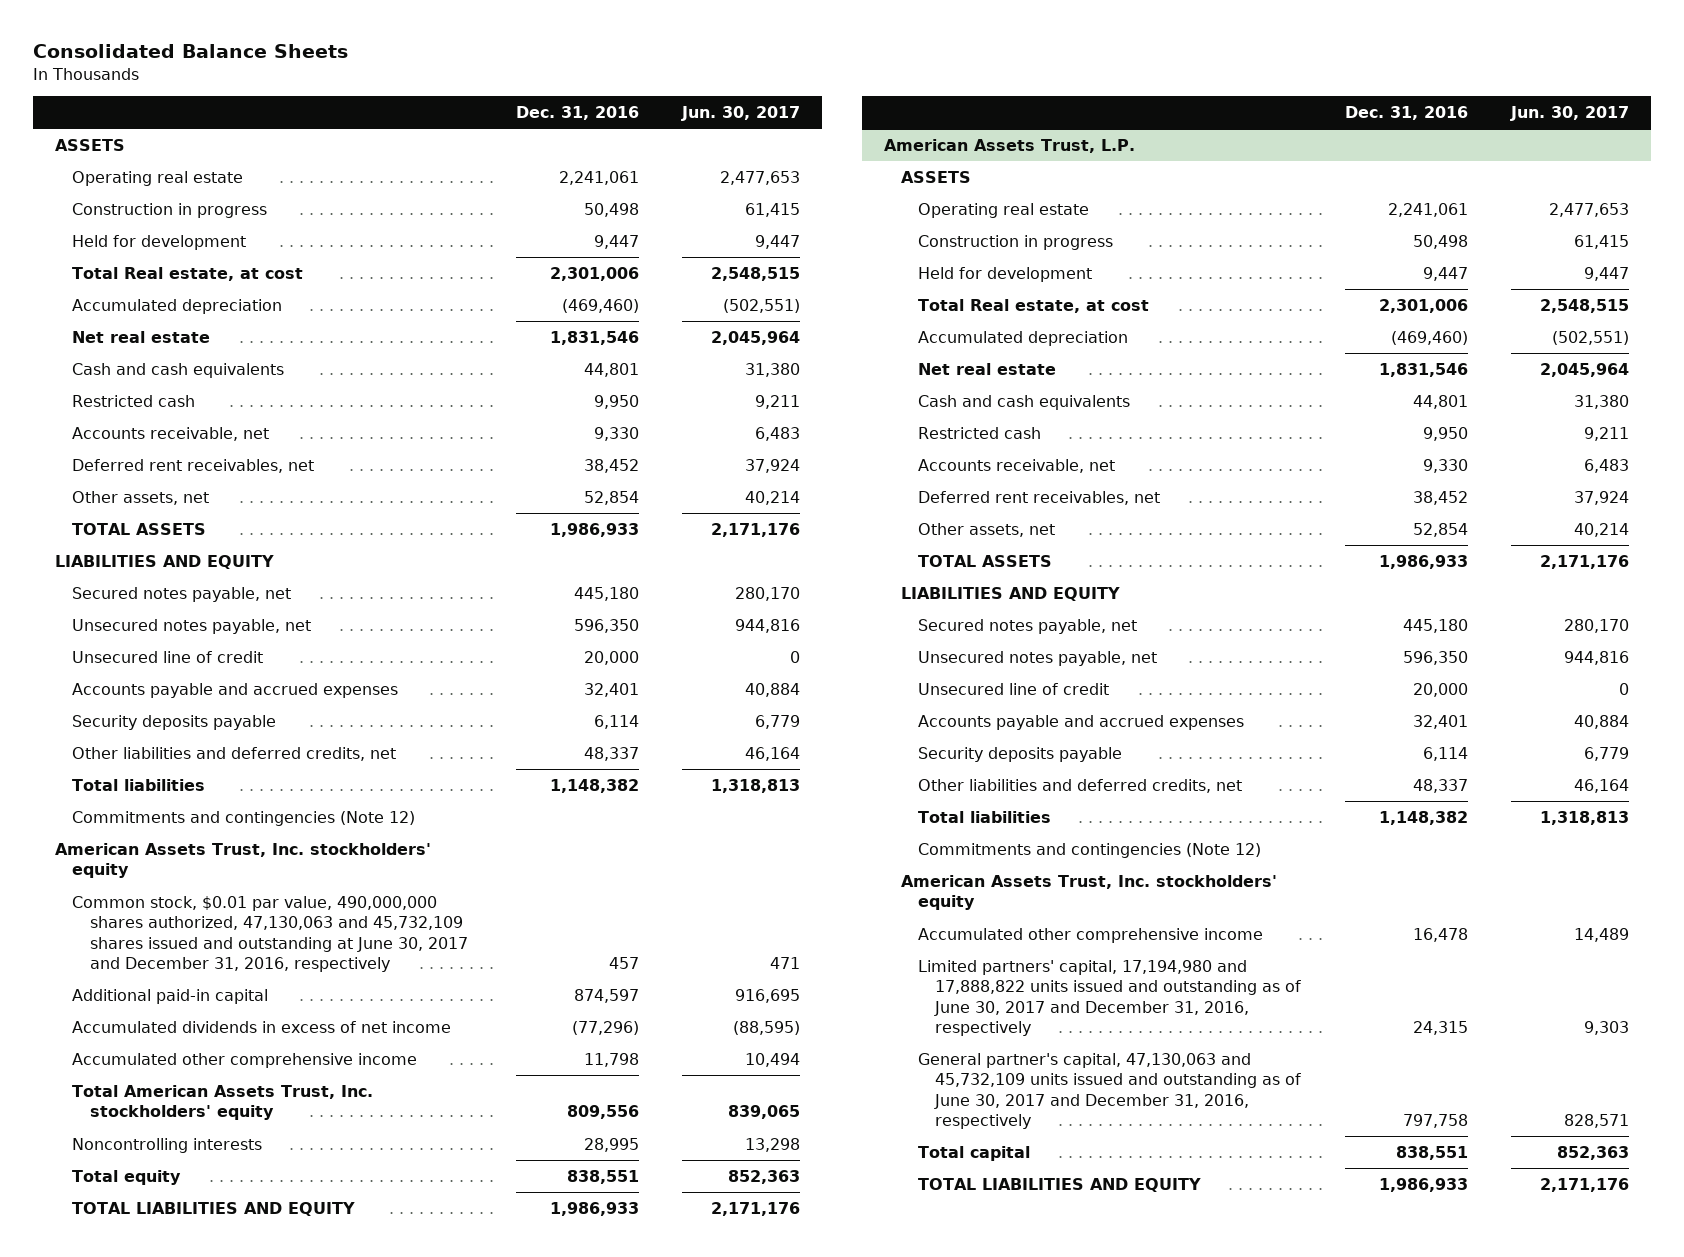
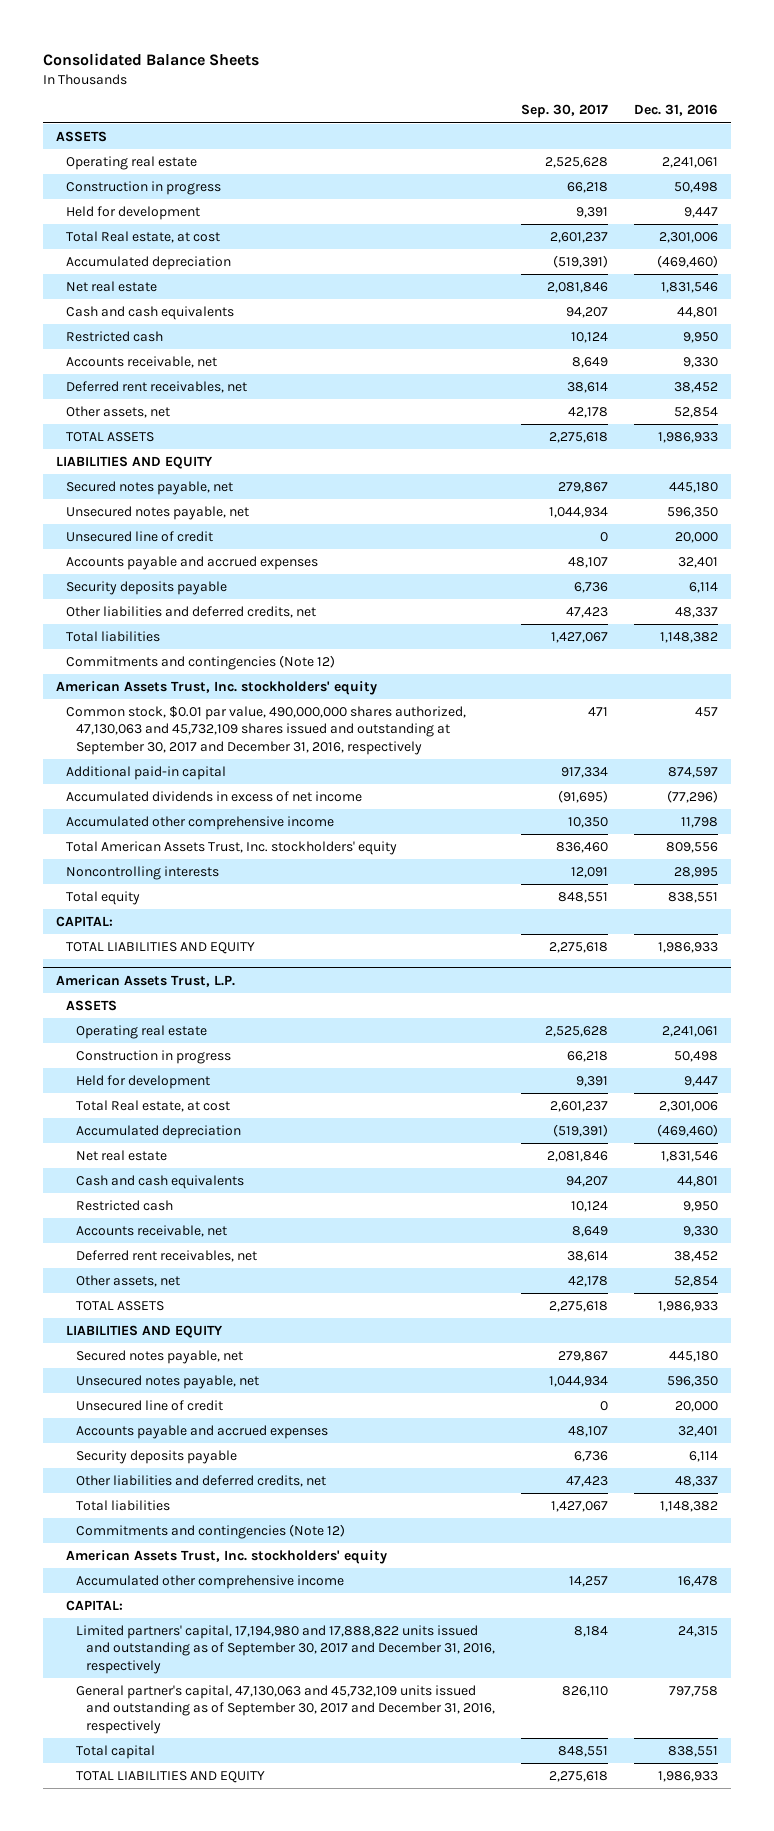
- | Dec. 31, 2016 | Jun. 30, 2017
+ | Sep. 30, 2017 | Dec. 31, 2016
- Common stock, $0.01 par value, 490,000,000 shares authorized, 47,130,063 and 45,732,109 shares issued and outstanding at June 30, 2017 and December 31, 2016, respectively | 457 | 471
+ Common stock, $0.01 par value, 490,000,000 shares authorized, 47,130,063 and 45,732,109 shares issued and outstanding at September 30, 2017 and December 31, 2016, respectively | 471 | 457
+ CAPITAL:
@ American Assets Trust, L.P.
- Limited partners' capital, 17,194,980 and 17,888,822 units issued and outstanding as of June 30, 2017 and December 31, 2016, respectively | 24,315 | 9,303
- General partner's capital, 47,130,063 and 45,732,109 units issued and outstanding as of June 30, 2017 and December 31, 2016, respectively | 797,758 | 828,571
+ CAPITAL:
+ Limited partners' capital, 17,194,980 and 17,888,822 units issued and outstanding as of September 30, 2017 and December 31, 2016, respectively | 8,184 | 24,315
+ General partner's capital, 47,130,063 and 45,732,109 units issued and outstanding as of September 30, 2017 and December 31, 2016, respectively | 826,110 | 797,758

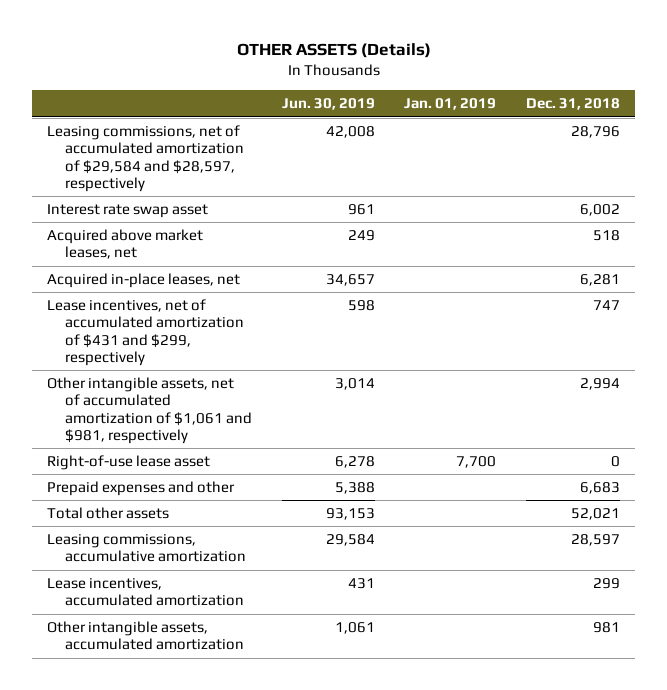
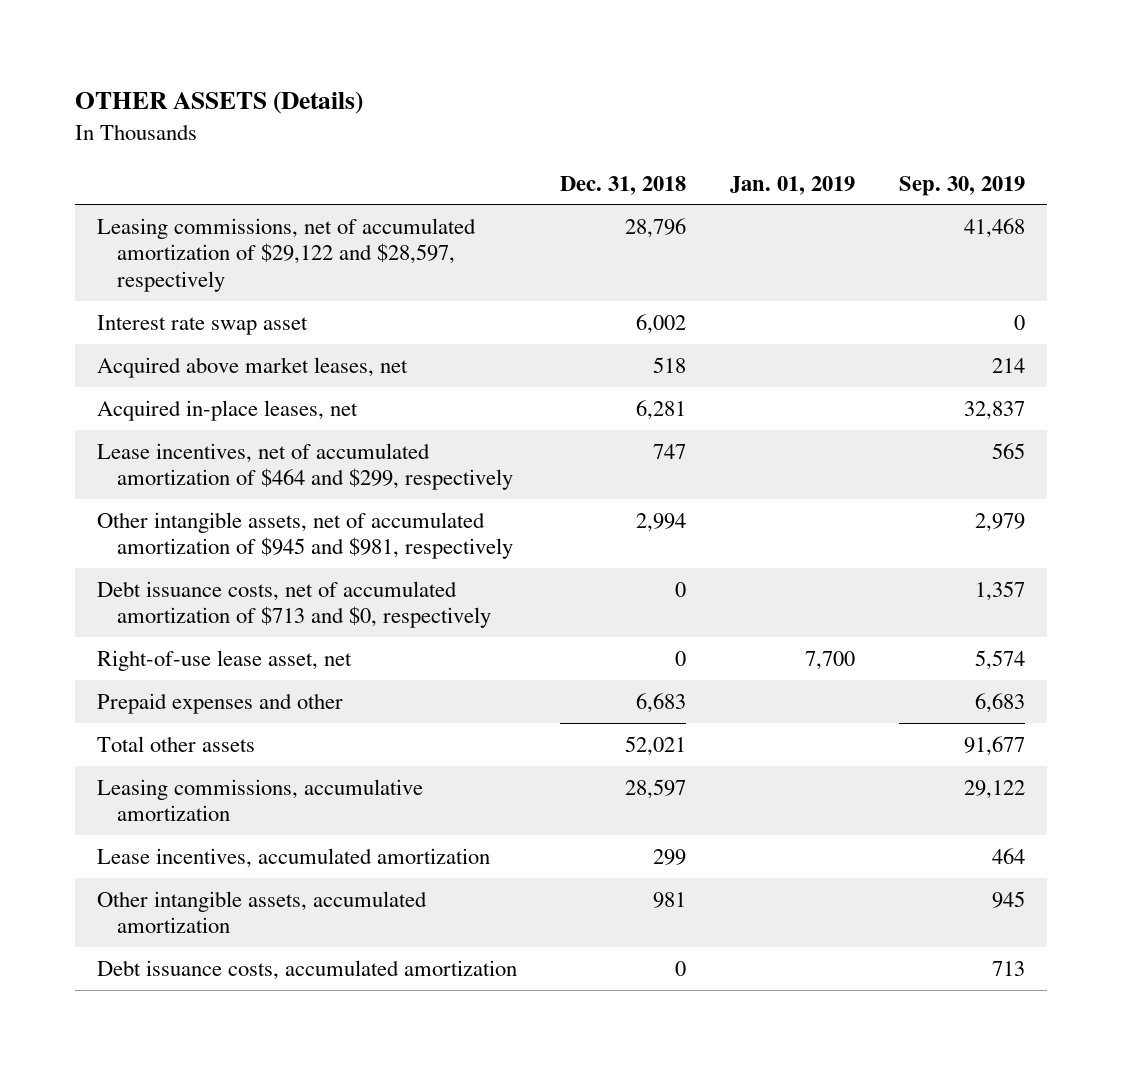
- | Jun. 30, 2019 | Jan. 01, 2019 | Dec. 31, 2018
+ | Dec. 31, 2018 | Jan. 01, 2019 | Sep. 30, 2019
- Leasing commissions, net of accumulated amortization of $29,584 and $28,597, respectively | 42,008 | | 28,796
+ Leasing commissions, net of accumulated amortization of $29,122 and $28,597, respectively | 28,796 | | 41,468
- Lease incentives, net of accumulated amortization of $431 and $299, respectively | 598 | | 747
- Other intangible assets, net of accumulated amortization of $1,061 and $981, respectively | 3,014 | | 2,994
- Right-of-use lease asset | 6,278 | 7,700 | 0
+ Lease incentives, net of accumulated amortization of $464 and $299, respectively | 747 | | 565
+ Other intangible assets, net of accumulated amortization of $945 and $981, respectively | 2,994 | | 2,979
+ Debt issuance costs, net of accumulated amortization of $713 and $0, respectively | 0 | | 1,357
+ Right-of-use lease asset, net | 0 | 7,700 | 5,574
+ Debt issuance costs, accumulated amortization | 0 | | 713

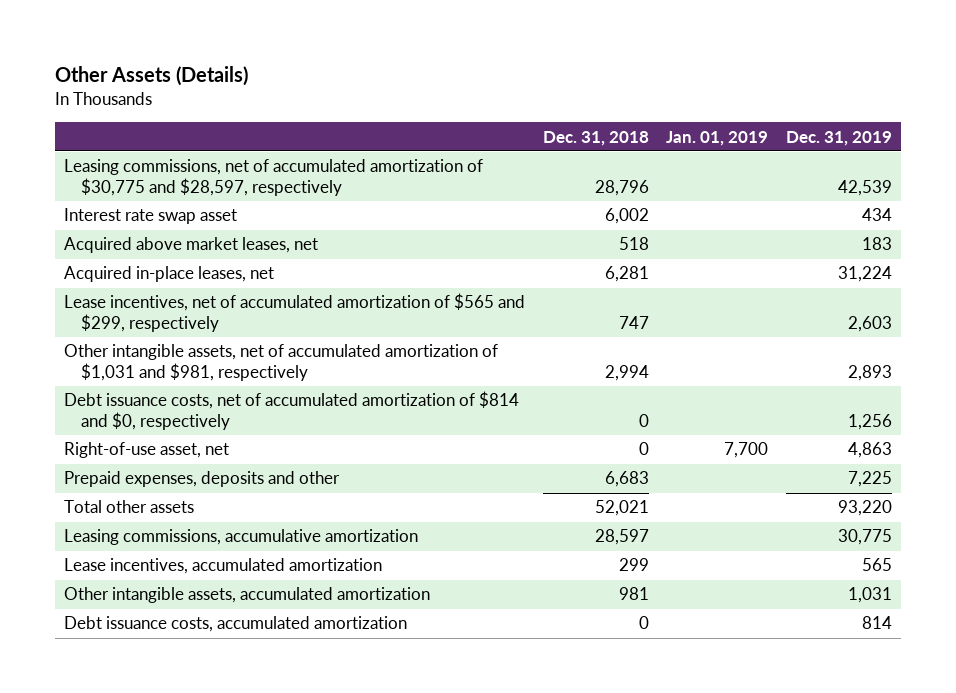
- OTHER ASSETS (Details)
+ Other Assets (Details)
- | Dec. 31, 2018 | Jan. 01, 2019 | Sep. 30, 2019
+ | Dec. 31, 2018 | Jan. 01, 2019 | Dec. 31, 2019
- Leasing commissions, net of accumulated amortization of $29,122 and $28,597, respectively | 28,796 | | 41,468
+ Leasing commissions, net of accumulated amortization of $30,775 and $28,597, respectively | 28,796 | | 42,539
- Lease incentives, net of accumulated amortization of $464 and $299, respectively | 747 | | 565
- Other intangible assets, net of accumulated amortization of $945 and $981, respectively | 2,994 | | 2,979
- Debt issuance costs, net of accumulated amortization of $713 and $0, respectively | 0 | | 1,357
- Right-of-use lease asset, net | 0 | 7,700 | 5,574
- Prepaid expenses and other | 6,683 | | 6,683
+ Lease incentives, net of accumulated amortization of $565 and $299, respectively | 747 | | 2,603
+ Other intangible assets, net of accumulated amortization of $1,031 and $981, respectively | 2,994 | | 2,893
+ Debt issuance costs, net of accumulated amortization of $814 and $0, respectively | 0 | | 1,256
+ Right-of-use asset, net | 0 | 7,700 | 4,863
+ Prepaid expenses, deposits and other | 6,683 | | 7,225

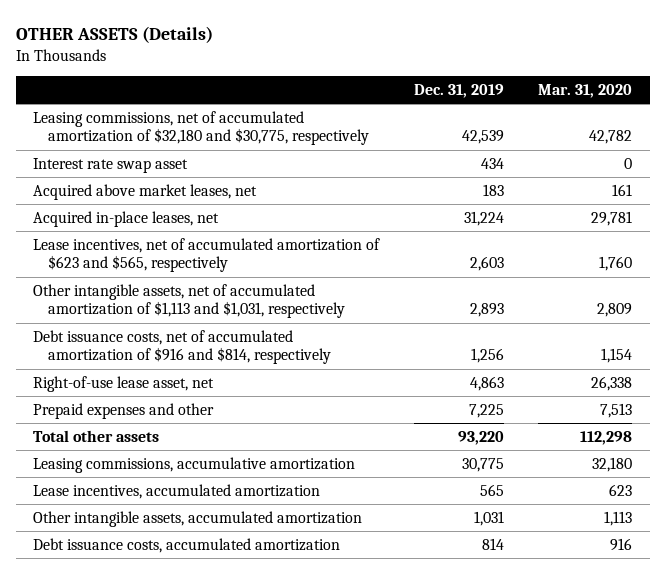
- Other Assets (Details)
+ OTHER ASSETS (Details)
- | Dec. 31, 2018 | Jan. 01, 2019 | Dec. 31, 2019
+ | Dec. 31, 2019 | Mar. 31, 2020
- Leasing commissions, net of accumulated amortization of $30,775 and $28,597, respectively | 28,796 | | 42,539
+ Leasing commissions, net of accumulated amortization of $32,180 and $30,775, respectively | 42,539 | 42,782
- Lease incentives, net of accumulated amortization of $565 and $299, respectively | 747 | | 2,603
- Other intangible assets, net of accumulated amortization of $1,031 and $981, respectively | 2,994 | | 2,893
- Debt issuance costs, net of accumulated amortization of $814 and $0, respectively | 0 | | 1,256
- Right-of-use asset, net | 0 | 7,700 | 4,863
- Prepaid expenses, deposits and other | 6,683 | | 7,225
+ Lease incentives, net of accumulated amortization of $623 and $565, respectively | 2,603 | 1,760
+ Other intangible assets, net of accumulated amortization of $1,113 and $1,031, respectively | 2,893 | 2,809
+ Debt issuance costs, net of accumulated amortization of $916 and $814, respectively | 1,256 | 1,154
+ Right-of-use lease asset, net | 4,863 | 26,338
+ Prepaid expenses and other | 7,225 | 7,513

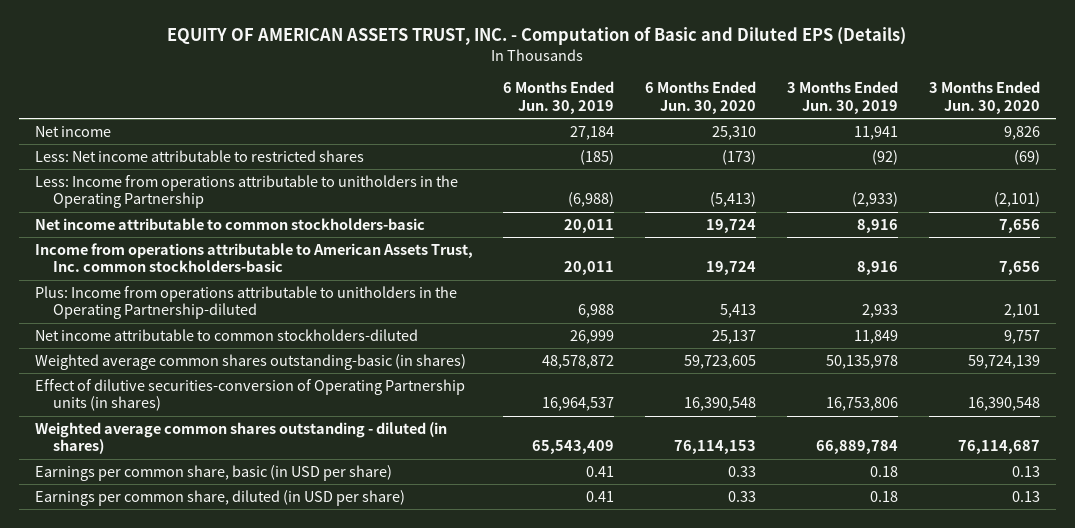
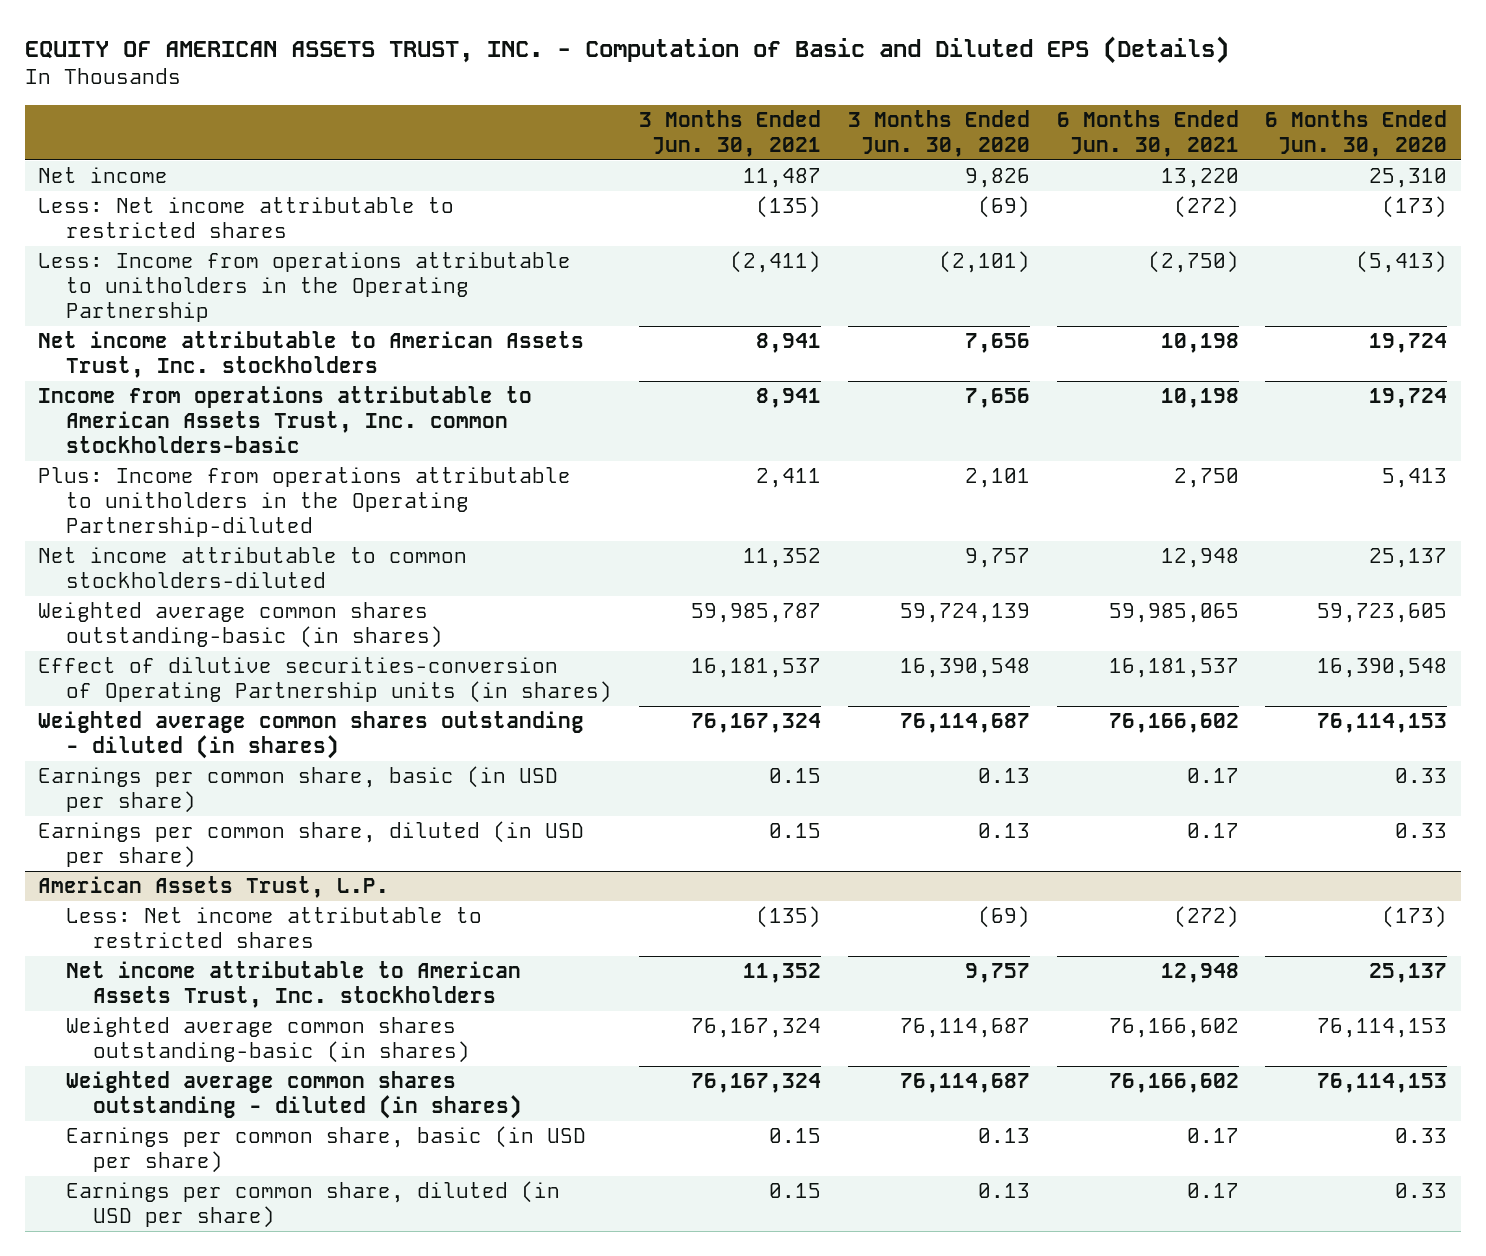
- | 6 Months Ended Jun. 30, 2019 | 6 Months Ended Jun. 30, 2020 | 3 Months Ended Jun. 30, 2019 | 3 Months Ended Jun. 30, 2020
+ | 3 Months Ended Jun. 30, 2021 | 3 Months Ended Jun. 30, 2020 | 6 Months Ended Jun. 30, 2021 | 6 Months Ended Jun. 30, 2020
- Net income attributable to common stockholders-basic | 20,011 | 19,724 | 8,916 | 7,656
+ Net income attributable to American Assets Trust, Inc. stockholders | 8,941 | 7,656 | 10,198 | 19,724
+ American Assets Trust, L.P.
+ Less: Net income attributable to restricted shares | (135) | (69) | (272) | (173)
+ Net income attributable to American Assets Trust, Inc. stockholders | 11,352 | 9,757 | 12,948 | 25,137
+ Weighted average common shares outstanding-basic (in shares) | 76,167,324 | 76,114,687 | 76,166,602 | 76,114,153
+ Weighted average common shares outstanding - diluted (in shares) | 76,167,324 | 76,114,687 | 76,166,602 | 76,114,153
+ Earnings per common share, basic (in USD per share) | 0.15 | 0.13 | 0.17 | 0.33
+ Earnings per common share, diluted (in USD per share) | 0.15 | 0.13 | 0.17 | 0.33

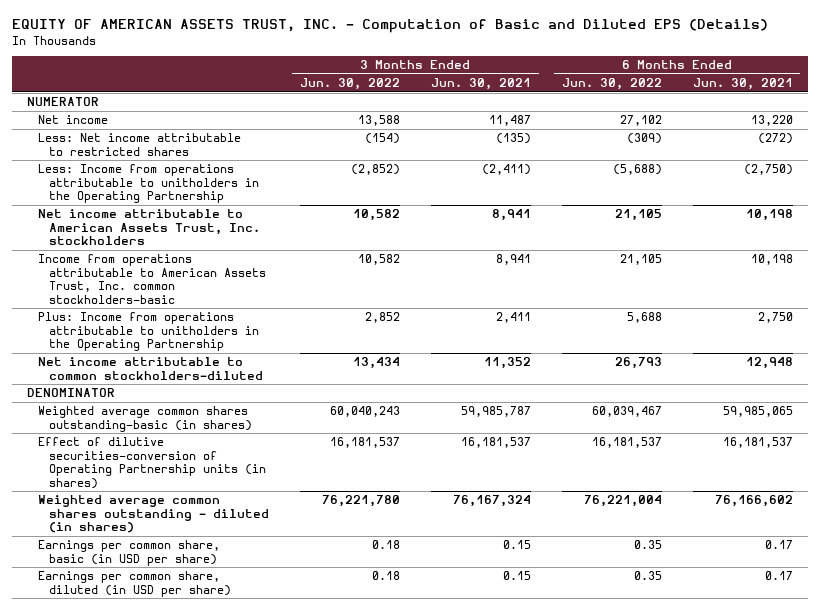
- | 3 Months Ended Jun. 30, 2021 | 3 Months Ended Jun. 30, 2020 | 6 Months Ended Jun. 30, 2021 | 6 Months Ended Jun. 30, 2020
+ | 3 Months Ended Jun. 30, 2022 | 3 Months Ended Jun. 30, 2021 | 6 Months Ended Jun. 30, 2022 | 6 Months Ended Jun. 30, 2021
+ NUMERATOR
- Plus: Income from operations attributable to unitholders in the Operating Partnership-diluted | 2,411 | 2,101 | 2,750 | 5,413
+ Plus: Income from operations attributable to unitholders in the Operating Partnership | 2,852 | 2,411 | 5,688 | 2,750
+ DENOMINATOR
- American Assets Trust, L.P.
- Less: Net income attributable to restricted shares | (135) | (69) | (272) | (173)
- Net income attributable to American Assets Trust, Inc. stockholders | 11,352 | 9,757 | 12,948 | 25,137
- Weighted average common shares outstanding-basic (in shares) | 76,167,324 | 76,114,687 | 76,166,602 | 76,114,153
- Weighted average common shares outstanding - diluted (in shares) | 76,167,324 | 76,114,687 | 76,166,602 | 76,114,153
- Earnings per common share, basic (in USD per share) | 0.15 | 0.13 | 0.17 | 0.33
- Earnings per common share, diluted (in USD per share) | 0.15 | 0.13 | 0.17 | 0.33

